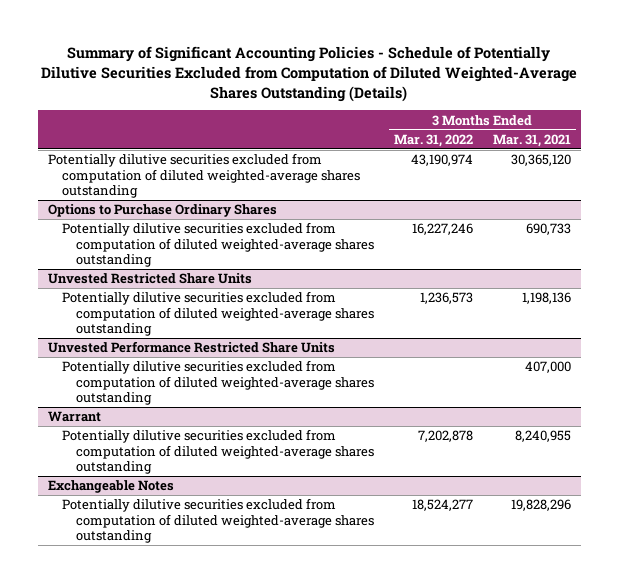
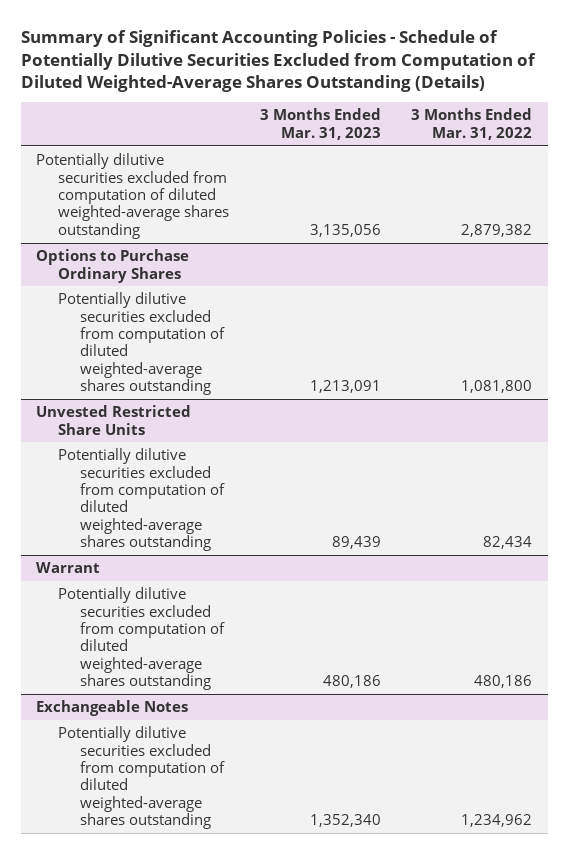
- | 3 Months Ended Mar. 31, 2022 | 3 Months Ended Mar. 31, 2021
+ | 3 Months Ended Mar. 31, 2023 | 3 Months Ended Mar. 31, 2022
- Potentially dilutive securities excluded from computation of diluted weighted-average shares outstanding | 43,190,974 | 30,365,120
+ Potentially dilutive securities excluded from computation of diluted weighted-average shares outstanding | 3,135,056 | 2,879,382
@ Options to Purchase Ordinary Shares
- Potentially dilutive securities excluded from computation of diluted weighted-average shares outstanding | 16,227,246 | 690,733
+ Potentially dilutive securities excluded from computation of diluted weighted-average shares outstanding | 1,213,091 | 1,081,800
@ Unvested Restricted Share Units
- Potentially dilutive securities excluded from computation of diluted weighted-average shares outstanding | 1,236,573 | 1,198,136
- Unvested Performance Restricted Share Units
- Potentially dilutive securities excluded from computation of diluted weighted-average shares outstanding | | 407,000
@ Unvested Restricted Share Units
+ Potentially dilutive securities excluded from computation of diluted weighted-average shares outstanding | 89,439 | 82,434
@ Warrant
- Potentially dilutive securities excluded from computation of diluted weighted-average shares outstanding | 7,202,878 | 8,240,955
+ Potentially dilutive securities excluded from computation of diluted weighted-average shares outstanding | 480,186 | 480,186
@ Exchangeable Notes
- Potentially dilutive securities excluded from computation of diluted weighted-average shares outstanding | 18,524,277 | 19,828,296
+ Potentially dilutive securities excluded from computation of diluted weighted-average shares outstanding | 1,352,340 | 1,234,962

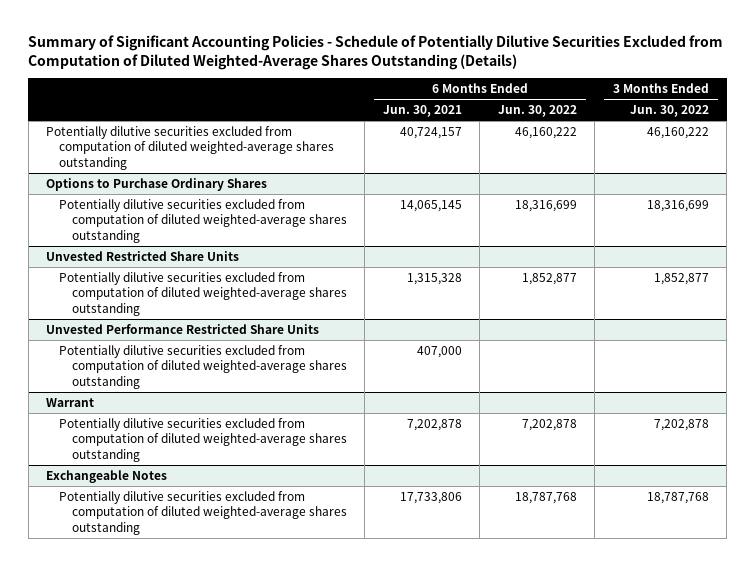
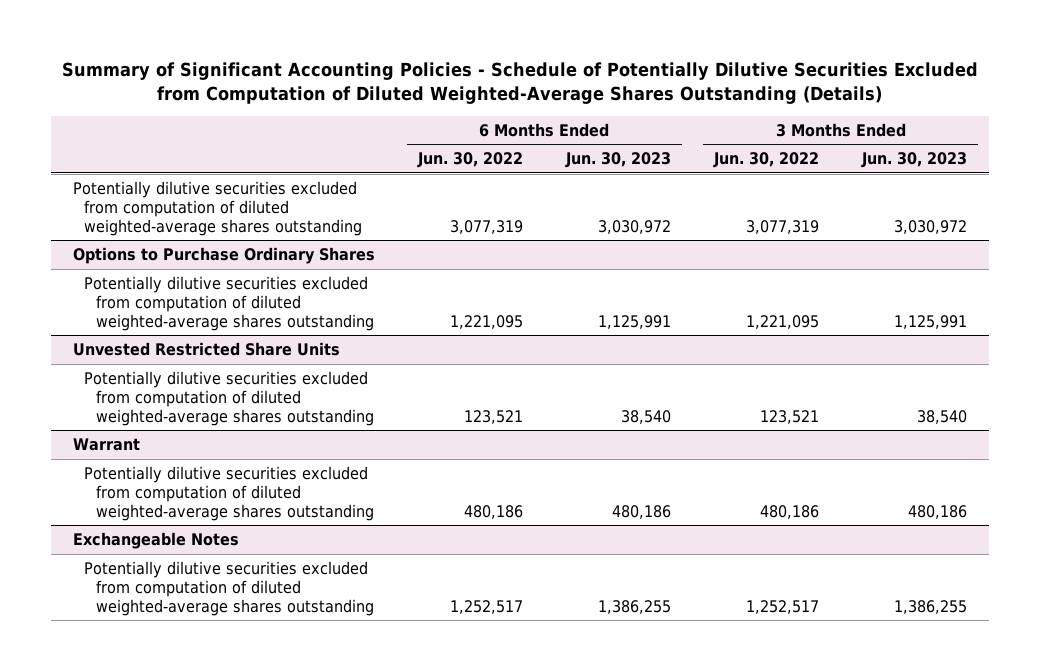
- | 6 Months Ended Jun. 30, 2021 | 6 Months Ended Jun. 30, 2022 | 3 Months Ended Jun. 30, 2022
+ | 6 Months Ended Jun. 30, 2022 | 6 Months Ended Jun. 30, 2023 | 3 Months Ended Jun. 30, 2022 | 3 Months Ended Jun. 30, 2023
- Potentially dilutive securities excluded from computation of diluted weighted-average shares outstanding | 40,724,157 | 46,160,222 | 46,160,222
+ Potentially dilutive securities excluded from computation of diluted weighted-average shares outstanding | 3,077,319 | 3,030,972 | 3,077,319 | 3,030,972
@ Options to Purchase Ordinary Shares
- Potentially dilutive securities excluded from computation of diluted weighted-average shares outstanding | 14,065,145 | 18,316,699 | 18,316,699
+ Potentially dilutive securities excluded from computation of diluted weighted-average shares outstanding | 1,221,095 | 1,125,991 | 1,221,095 | 1,125,991
@ Unvested Restricted Share Units
- Potentially dilutive securities excluded from computation of diluted weighted-average shares outstanding | 1,315,328 | 1,852,877 | 1,852,877
- Unvested Performance Restricted Share Units
- Potentially dilutive securities excluded from computation of diluted weighted-average shares outstanding | 407,000 | |
@ Unvested Restricted Share Units
+ Potentially dilutive securities excluded from computation of diluted weighted-average shares outstanding | 123,521 | 38,540 | 123,521 | 38,540
@ Warrant
- Potentially dilutive securities excluded from computation of diluted weighted-average shares outstanding | 7,202,878 | 7,202,878 | 7,202,878
+ Potentially dilutive securities excluded from computation of diluted weighted-average shares outstanding | 480,186 | 480,186 | 480,186 | 480,186
@ Exchangeable Notes
- Potentially dilutive securities excluded from computation of diluted weighted-average shares outstanding | 17,733,806 | 18,787,768 | 18,787,768
+ Potentially dilutive securities excluded from computation of diluted weighted-average shares outstanding | 1,252,517 | 1,386,255 | 1,252,517 | 1,386,255

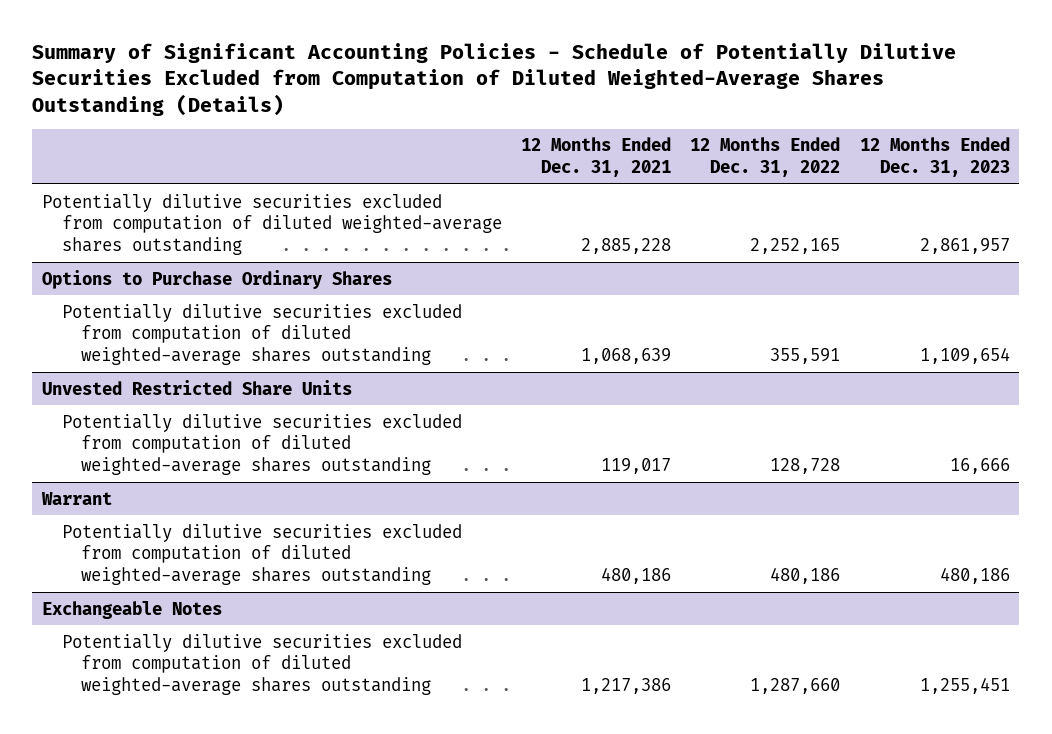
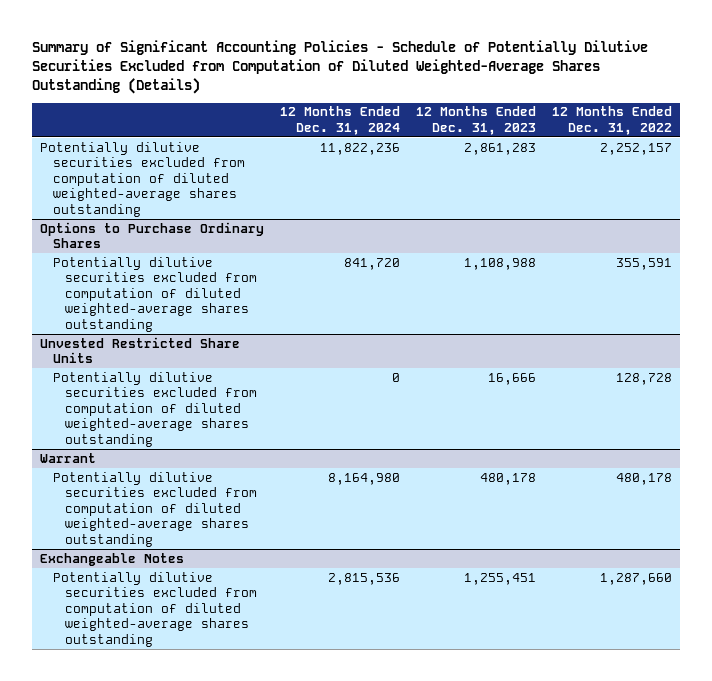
- | 12 Months Ended Dec. 31, 2021 | 12 Months Ended Dec. 31, 2022 | 12 Months Ended Dec. 31, 2023
+ | 12 Months Ended Dec. 31, 2024 | 12 Months Ended Dec. 31, 2023 | 12 Months Ended Dec. 31, 2022
- Potentially dilutive securities excluded from computation of diluted weighted-average shares outstanding | 2,885,228 | 2,252,165 | 2,861,957
+ Potentially dilutive securities excluded from computation of diluted weighted-average shares outstanding | 11,822,236 | 2,861,283 | 2,252,157
@ Options to Purchase Ordinary Shares
- Potentially dilutive securities excluded from computation of diluted weighted-average shares outstanding | 1,068,639 | 355,591 | 1,109,654
+ Potentially dilutive securities excluded from computation of diluted weighted-average shares outstanding | 841,720 | 1,108,988 | 355,591
@ Warrant
- Potentially dilutive securities excluded from computation of diluted weighted-average shares outstanding | 480,186 | 480,186 | 480,186
+ Potentially dilutive securities excluded from computation of diluted weighted-average shares outstanding | 8,164,980 | 480,178 | 480,178

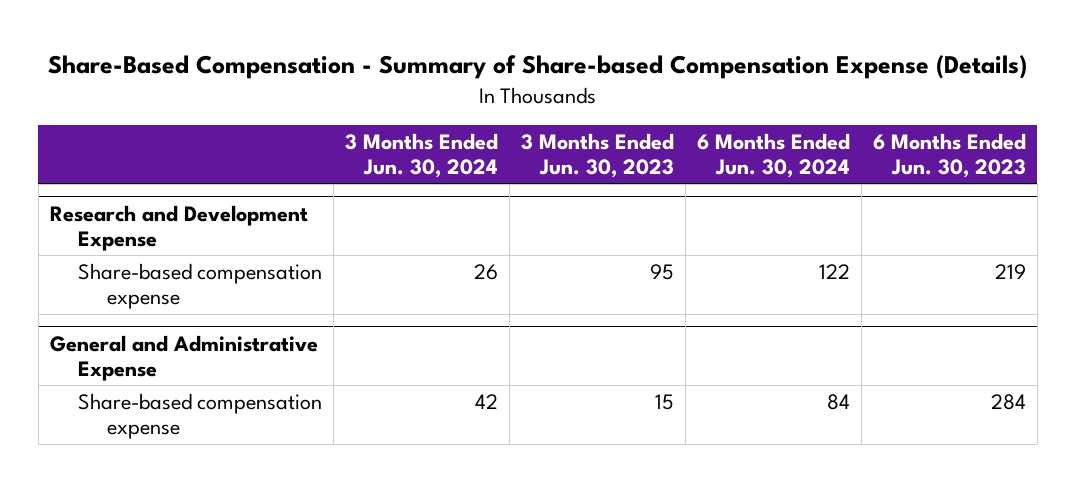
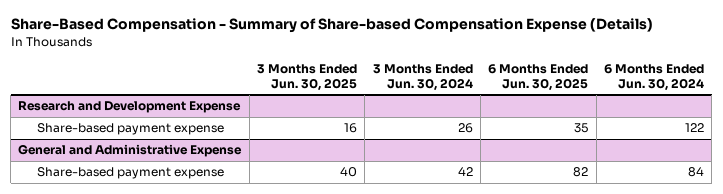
- | 3 Months Ended Jun. 30, 2024 | 3 Months Ended Jun. 30, 2023 | 6 Months Ended Jun. 30, 2024 | 6 Months Ended Jun. 30, 2023
+ | 3 Months Ended Jun. 30, 2025 | 3 Months Ended Jun. 30, 2024 | 6 Months Ended Jun. 30, 2025 | 6 Months Ended Jun. 30, 2024
@ Research and Development Expense
- Share-based compensation expense | 26 | 95 | 122 | 219
+ Share-based payment expense | 16 | 26 | 35 | 122
@ General and Administrative Expense
- Share-based compensation expense | 42 | 15 | 84 | 284
+ Share-based payment expense | 40 | 42 | 82 | 84

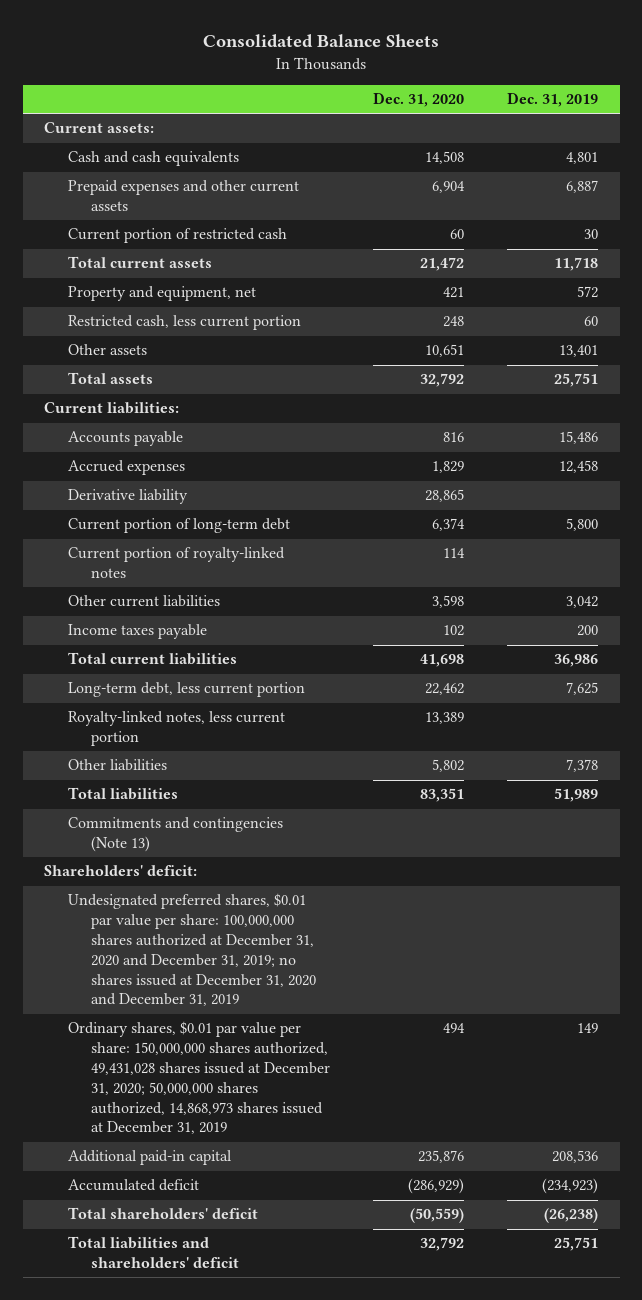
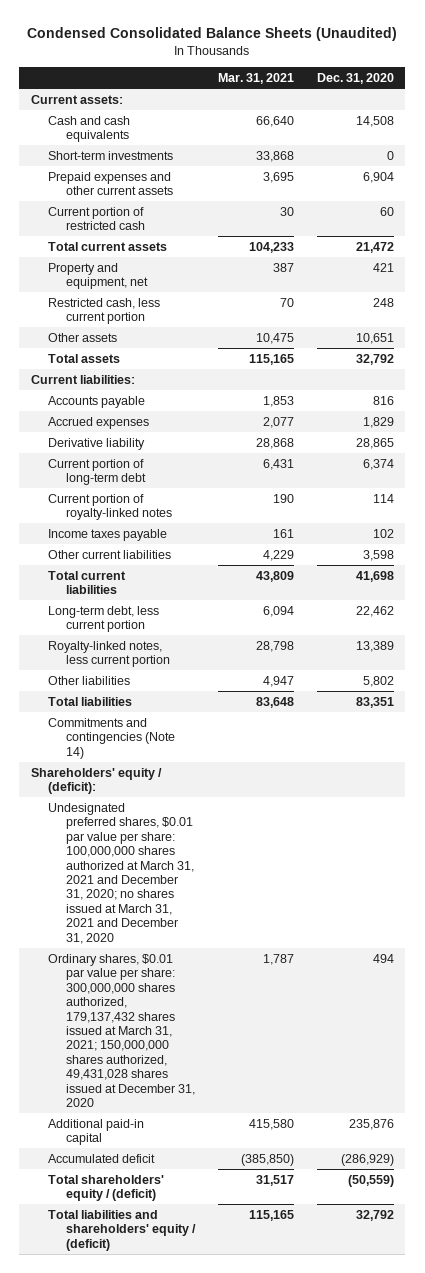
- Consolidated Balance Sheets
+ Condensed Consolidated Balance Sheets (Unaudited)
- | Dec. 31, 2020 | Dec. 31, 2019
+ | Mar. 31, 2021 | Dec. 31, 2020
+ Short-term investments | 33,868 | 0
moved down: Other current liabilities | 4,229 | 3,598
- Commitments and contingencies (Note 13)
- Shareholders' deficit:
- Undesignated preferred shares, $0.01 par value per share: 100,000,000 shares authorized at December 31, 2020 and December 31, 2019; no shares issued at December 31, 2020 and December 31, 2019
- Ordinary shares, $0.01 par value per share: 150,000,000 shares authorized, 49,431,028 shares issued at December 31, 2020; 50,000,000 shares authorized, 14,868,973 shares issued at December 31, 2019 | 494 | 149
+ Commitments and contingencies (Note 14)
+ Shareholders' equity / (deficit):
+ Undesignated preferred shares, $0.01 par value per share: 100,000,000 shares authorized at March 31, 2021 and December 31, 2020; no shares issued at March 31, 2021 and December 31, 2020
+ Ordinary shares, $0.01 par value per share: 300,000,000 shares authorized, 179,137,432 shares issued at March 31, 2021; 150,000,000 shares authorized, 49,431,028 shares issued at December 31, 2020 | 1,787 | 494
- Total shareholders' deficit | (50,559) | (26,238)
- Total liabilities and shareholders' deficit | 32,792 | 25,751
+ Total shareholders' equity / (deficit) | 31,517 | (50,559)
+ Total liabilities and shareholders' equity / (deficit) | 115,165 | 32,792

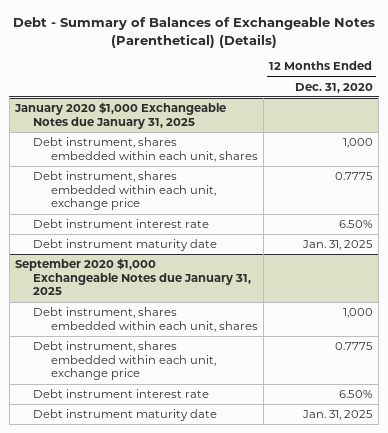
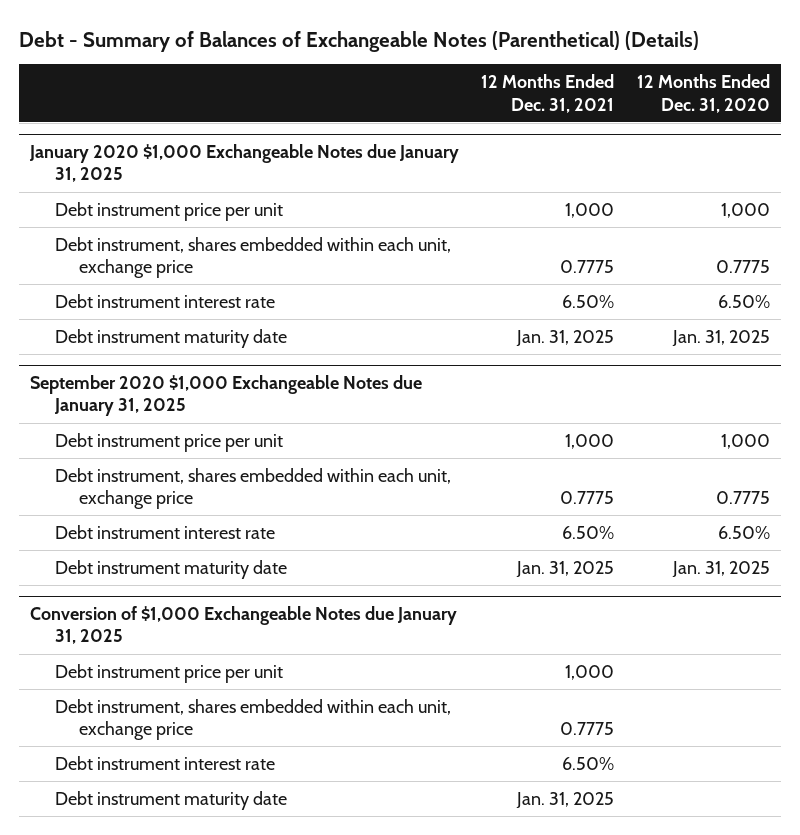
- | 12 Months Ended Dec. 31, 2020
+ | 12 Months Ended Dec. 31, 2021 | 12 Months Ended Dec. 31, 2020
@ January 2020 $1,000 Exchangeable Notes due January 31, 2025
- Debt instrument, shares embedded within each unit, shares | 1,000
+ Debt instrument price per unit | 1,000 | 1,000
@ September 2020 $1,000 Exchangeable Notes due January 31, 2025
- Debt instrument, shares embedded within each unit, shares | 1,000
+ Debt instrument price per unit | 1,000 | 1,000
+ Conversion of $1,000 Exchangeable Notes due January 31, 2025
+ Debt instrument price per unit | 1,000 |
+ Debt instrument, shares embedded within each unit, exchange price | 0.7775 |
+ Debt instrument interest rate | 6.50% |
+ Debt instrument maturity date | Jan. 31, 2025 |

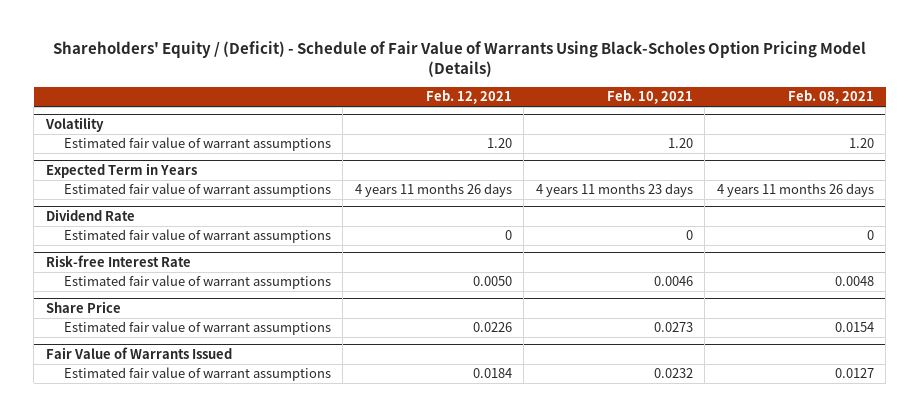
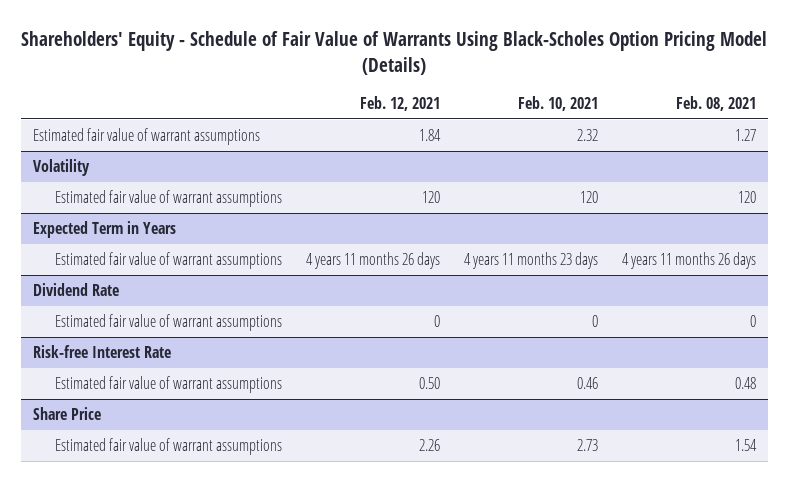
- Shareholders' Equity / (Deficit) - Schedule of Fair Value of Warrants Using Black-Scholes Option Pricing Model (Details)
+ Shareholders' Equity - Schedule of Fair Value of Warrants Using Black-Scholes Option Pricing Model (Details)
+ Estimated fair value of warrant assumptions | 1.84 | 2.32 | 1.27
@ Volatility
- Estimated fair value of warrant assumptions | 1.20 | 1.20 | 1.20
+ Estimated fair value of warrant assumptions | 120 | 120 | 120
@ Risk-free Interest Rate
- Estimated fair value of warrant assumptions | 0.0050 | 0.0046 | 0.0048
+ Estimated fair value of warrant assumptions | 0.50 | 0.46 | 0.48
@ Share Price
- Estimated fair value of warrant assumptions | 0.0226 | 0.0273 | 0.0154
- Fair Value of Warrants Issued
- Estimated fair value of warrant assumptions | 0.0184 | 0.0232 | 0.0127
@ Share Price
+ Estimated fair value of warrant assumptions | 2.26 | 2.73 | 1.54

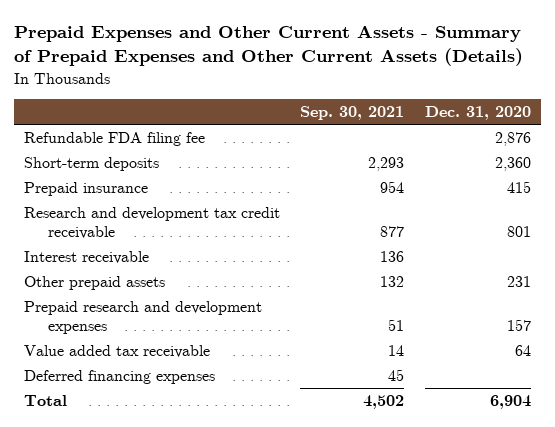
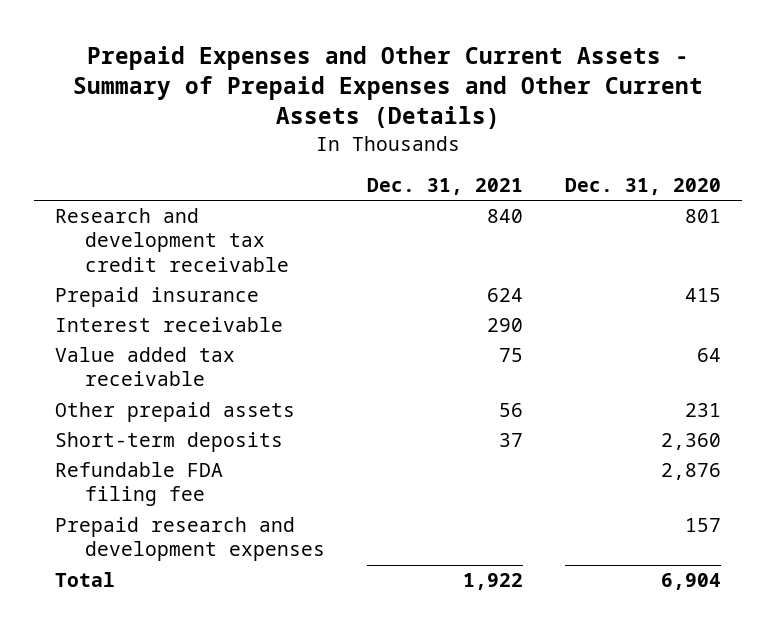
- | Sep. 30, 2021 | Dec. 31, 2020
+ | Dec. 31, 2021 | Dec. 31, 2020
moved down: Prepaid insurance | 624 | 415
moved up: Value added tax receivable | 75 | 64
moved down: Short-term deposits | 37 | 2,360
moved down: Refundable FDA filing fee | | 2,876
- Deferred financing expenses | 45 |

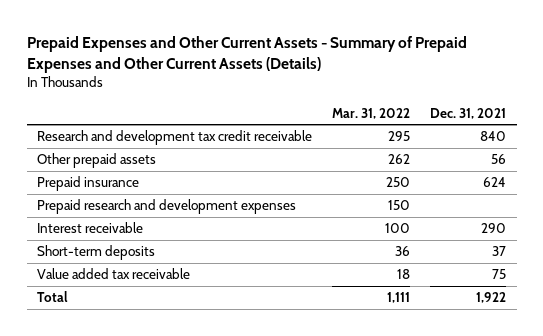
- | Dec. 31, 2021 | Dec. 31, 2020
+ | Mar. 31, 2022 | Dec. 31, 2021
moved up: Other prepaid assets | 262 | 56
moved up: Prepaid research and development expenses | 150 |
- Refundable FDA filing fee | | 2,876
moved down: Value added tax receivable | 18 | 75

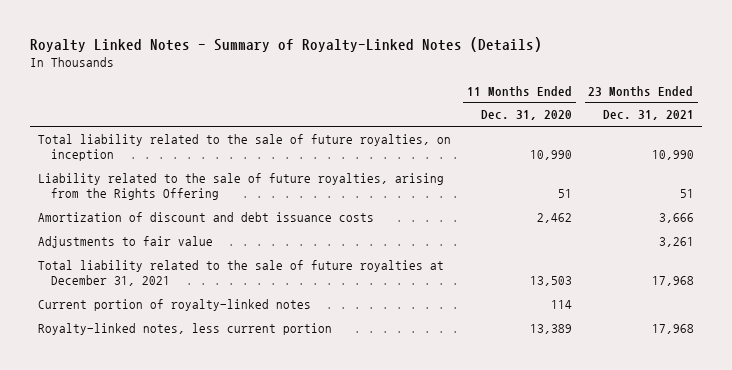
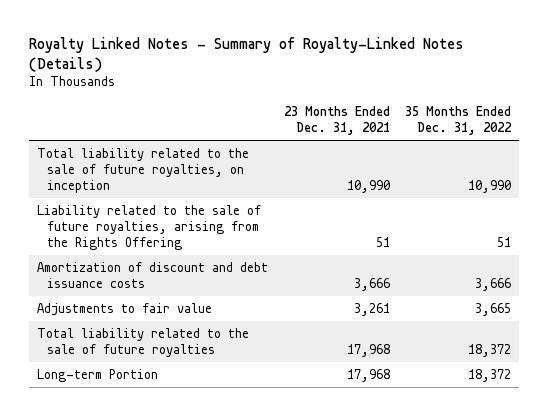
- | 11 Months Ended Dec. 31, 2020 | 23 Months Ended Dec. 31, 2021
+ | 23 Months Ended Dec. 31, 2021 | 35 Months Ended Dec. 31, 2022
- Total liability related to the sale of future royalties at December 31, 2021 | 13,503 | 17,968
- Current portion of royalty-linked notes | 114 |
- Royalty-linked notes, less current portion | 13,389 | 17,968
+ Total liability related to the sale of future royalties | 17,968 | 18,372
+ Long-term Portion | 17,968 | 18,372

